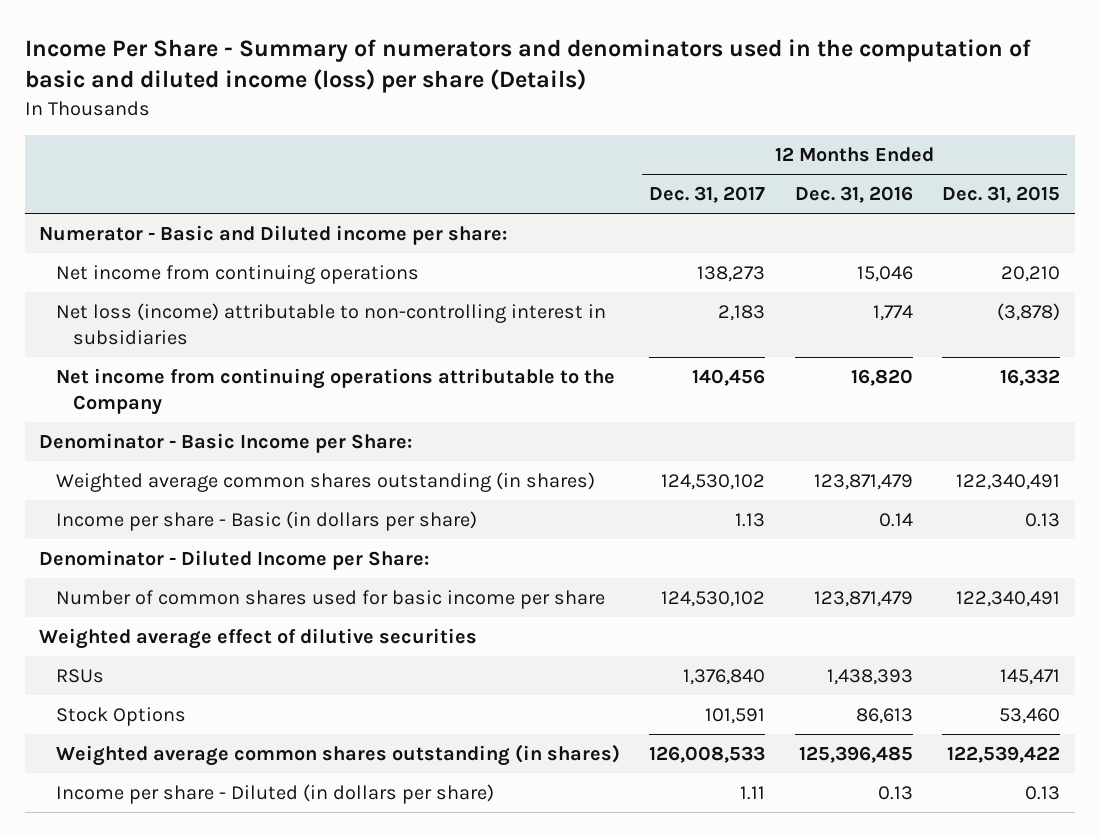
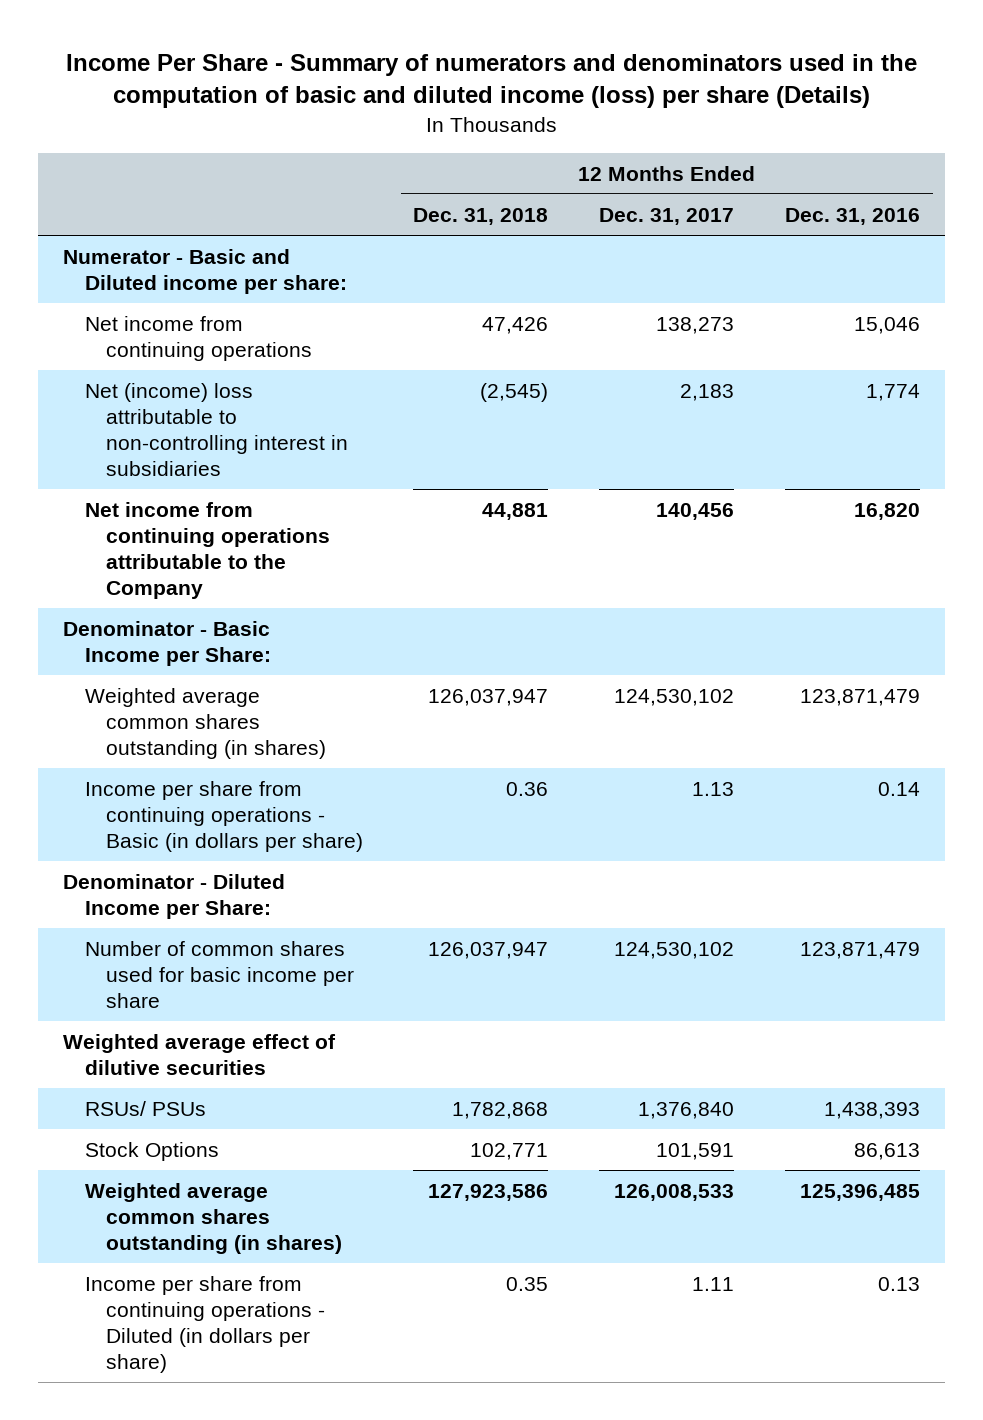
- | 12 Months Ended Dec. 31, 2017 | 12 Months Ended Dec. 31, 2016 | 12 Months Ended Dec. 31, 2015
+ | 12 Months Ended Dec. 31, 2018 | 12 Months Ended Dec. 31, 2017 | 12 Months Ended Dec. 31, 2016
- Net loss (income) attributable to non-controlling interest in subsidiaries | 2,183 | 1,774 | (3,878)
+ Net (income) loss attributable to non-controlling interest in subsidiaries | (2,545) | 2,183 | 1,774
- Income per share - Basic (in dollars per share) | 1.13 | 0.14 | 0.13
+ Income per share from continuing operations - Basic (in dollars per share) | 0.36 | 1.13 | 0.14
- RSUs | 1,376,840 | 1,438,393 | 145,471
+ RSUs/ PSUs | 1,782,868 | 1,376,840 | 1,438,393
- Income per share - Diluted (in dollars per share) | 1.11 | 0.13 | 0.13
+ Income per share from continuing operations - Diluted (in dollars per share) | 0.35 | 1.11 | 0.13

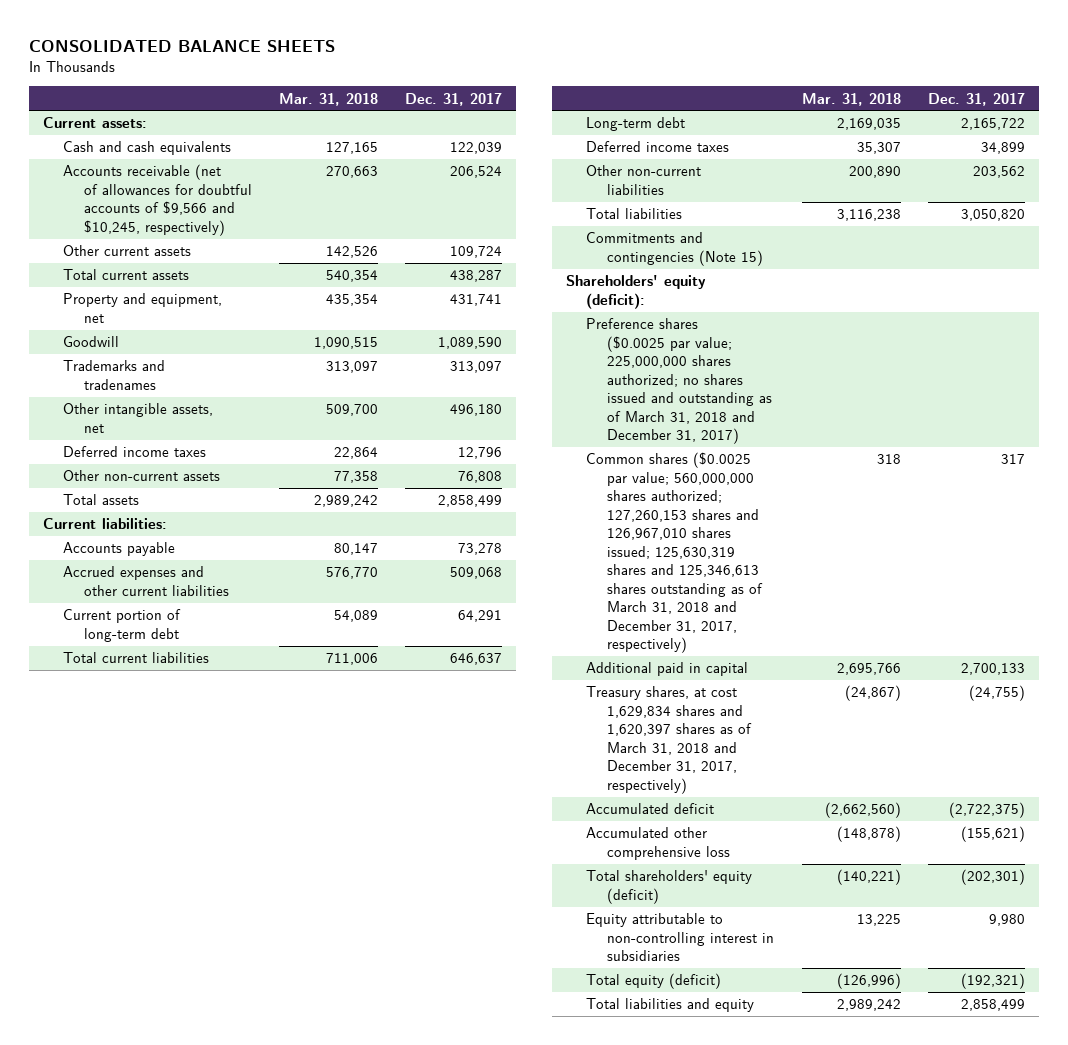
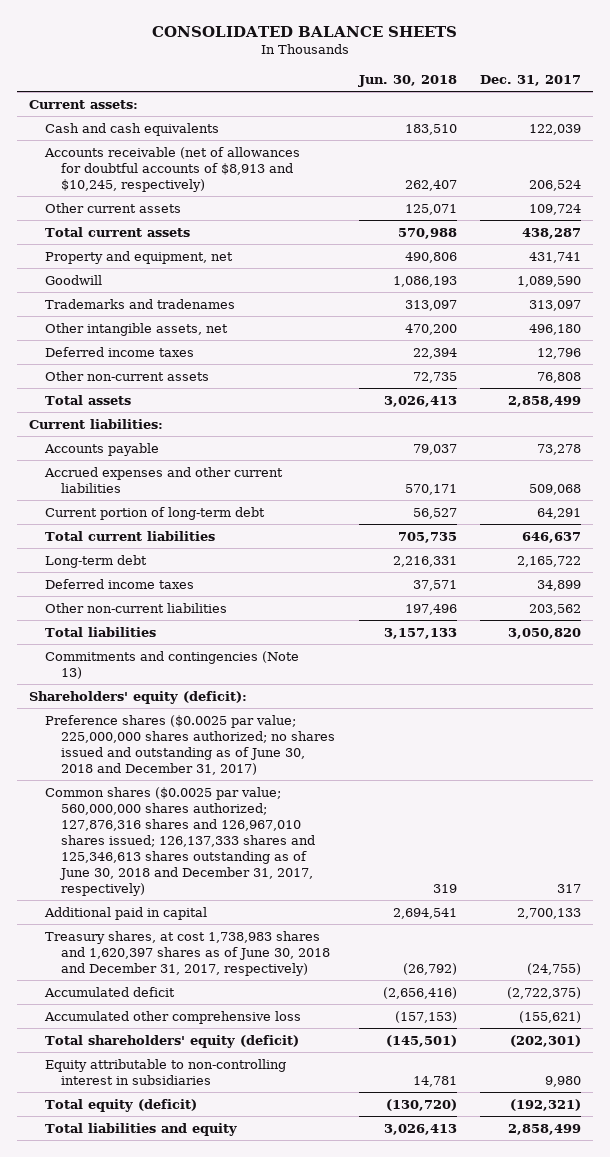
- | Mar. 31, 2018 | Dec. 31, 2017
+ | Jun. 30, 2018 | Dec. 31, 2017
- Accounts receivable (net of allowances for doubtful accounts of $9,566 and $10,245, respectively) | 270,663 | 206,524
+ Accounts receivable (net of allowances for doubtful accounts of $8,913 and $10,245, respectively) | 262,407 | 206,524
- Commitments and contingencies (Note 15)
+ Commitments and contingencies (Note 13)
- Preference shares ($0.0025 par value; 225,000,000 shares authorized; no shares issued and outstanding as of March 31, 2018 and December 31, 2017)
- Common shares ($0.0025 par value; 560,000,000 shares authorized; 127,260,153 shares and 126,967,010 shares issued; 125,630,319 shares and 125,346,613 shares outstanding as of March 31, 2018 and December 31, 2017, respectively) | 318 | 317
+ Preference shares ($0.0025 par value; 225,000,000 shares authorized; no shares issued and outstanding as of June 30, 2018 and December 31, 2017)
+ Common shares ($0.0025 par value; 560,000,000 shares authorized; 127,876,316 shares and 126,967,010 shares issued; 126,137,333 shares and 125,346,613 shares outstanding as of June 30, 2018 and December 31, 2017, respectively) | 319 | 317
- Treasury shares, at cost 1,629,834 shares and 1,620,397 shares as of March 31, 2018 and December 31, 2017, respectively) | (24,867) | (24,755)
+ Treasury shares, at cost 1,738,983 shares and 1,620,397 shares as of June 30, 2018 and December 31, 2017, respectively) | (26,792) | (24,755)

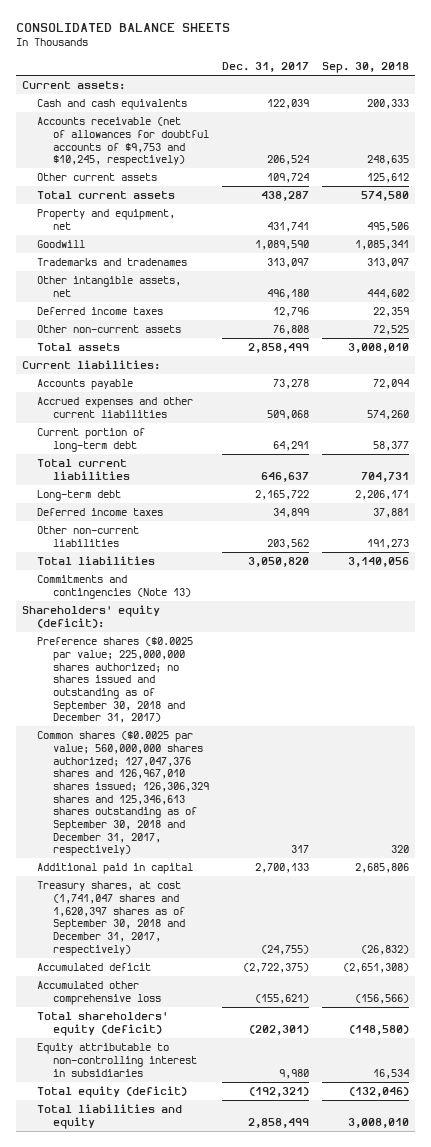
- | Jun. 30, 2018 | Dec. 31, 2017
+ | Dec. 31, 2017 | Sep. 30, 2018
- Accounts receivable (net of allowances for doubtful accounts of $8,913 and $10,245, respectively) | 262,407 | 206,524
+ Accounts receivable (net of allowances for doubtful accounts of $9,753 and $10,245, respectively) | 206,524 | 248,635
- Preference shares ($0.0025 par value; 225,000,000 shares authorized; no shares issued and outstanding as of June 30, 2018 and December 31, 2017)
- Common shares ($0.0025 par value; 560,000,000 shares authorized; 127,876,316 shares and 126,967,010 shares issued; 126,137,333 shares and 125,346,613 shares outstanding as of June 30, 2018 and December 31, 2017, respectively) | 319 | 317
+ Preference shares ($0.0025 par value; 225,000,000 shares authorized; no shares issued and outstanding as of September 30, 2018 and December 31, 2017)
+ Common shares ($0.0025 par value; 560,000,000 shares authorized; 127,047,376 shares and 126,967,010 shares issued; 126,306,329 shares and 125,346,613 shares outstanding as of September 30, 2018 and December 31, 2017, respectively) | 317 | 320
- Treasury shares, at cost 1,738,983 shares and 1,620,397 shares as of June 30, 2018 and December 31, 2017, respectively) | (26,792) | (24,755)
+ Treasury shares, at cost (1,741,047 shares and 1,620,397 shares as of September 30, 2018 and December 31, 2017, respectively) | (24,755) | (26,832)

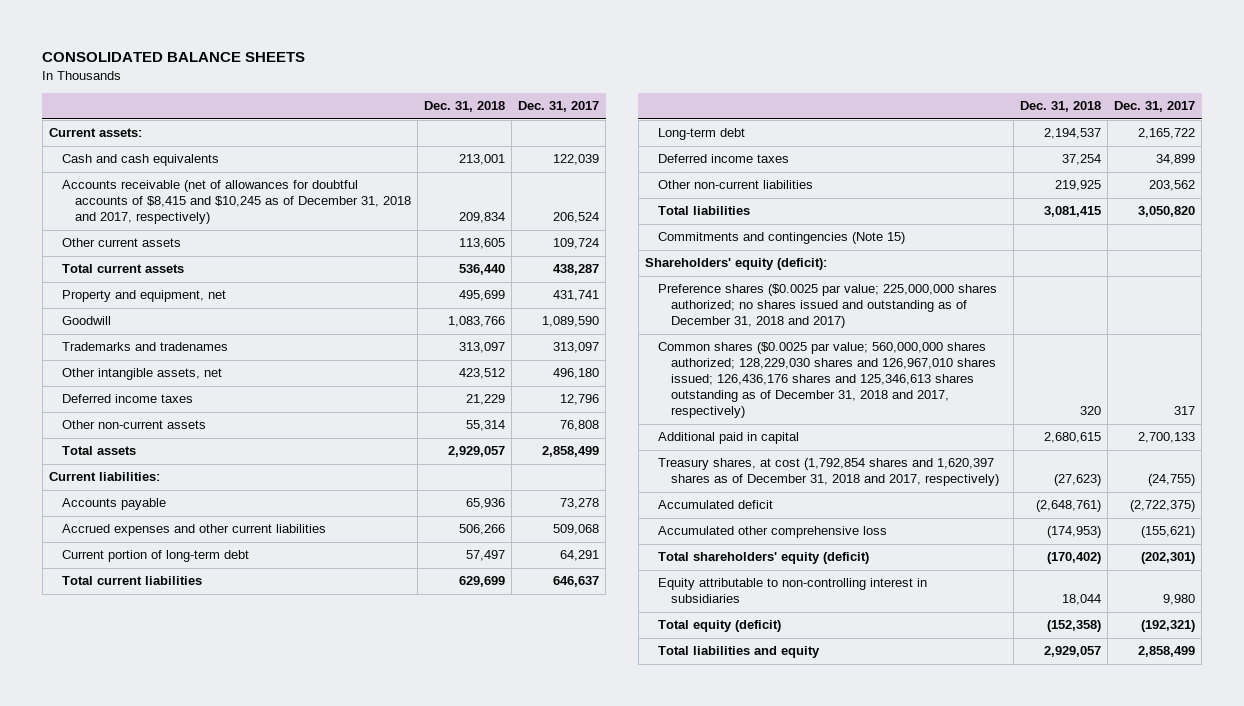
- | Dec. 31, 2017 | Sep. 30, 2018
+ | Dec. 31, 2018 | Dec. 31, 2017
- Accounts receivable (net of allowances for doubtful accounts of $9,753 and $10,245, respectively) | 206,524 | 248,635
+ Accounts receivable (net of allowances for doubtful accounts of $8,415 and $10,245 as of December 31, 2018 and 2017, respectively) | 209,834 | 206,524
- Commitments and contingencies (Note 13)
+ Commitments and contingencies (Note 15)
- Preference shares ($0.0025 par value; 225,000,000 shares authorized; no shares issued and outstanding as of September 30, 2018 and December 31, 2017)
- Common shares ($0.0025 par value; 560,000,000 shares authorized; 127,047,376 shares and 126,967,010 shares issued; 126,306,329 shares and 125,346,613 shares outstanding as of September 30, 2018 and December 31, 2017, respectively) | 317 | 320
+ Preference shares ($0.0025 par value; 225,000,000 shares authorized; no shares issued and outstanding as of December 31, 2018 and 2017)
+ Common shares ($0.0025 par value; 560,000,000 shares authorized; 128,229,030 shares and 126,967,010 shares issued; 126,436,176 shares and 125,346,613 shares outstanding as of December 31, 2018 and 2017, respectively) | 320 | 317
- Treasury shares, at cost (1,741,047 shares and 1,620,397 shares as of September 30, 2018 and December 31, 2017, respectively) | (24,755) | (26,832)
+ Treasury shares, at cost (1,792,854 shares and 1,620,397 shares as of December 31, 2018 and 2017, respectively) | (27,623) | (24,755)

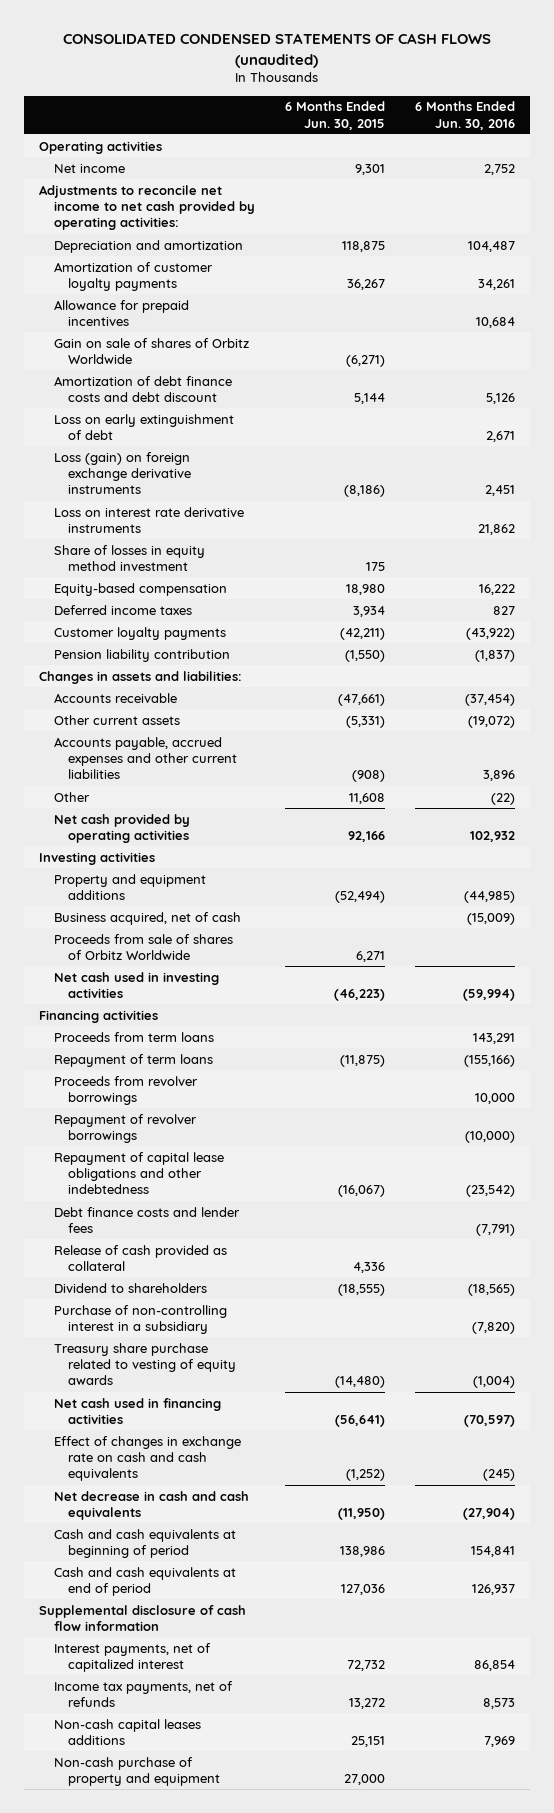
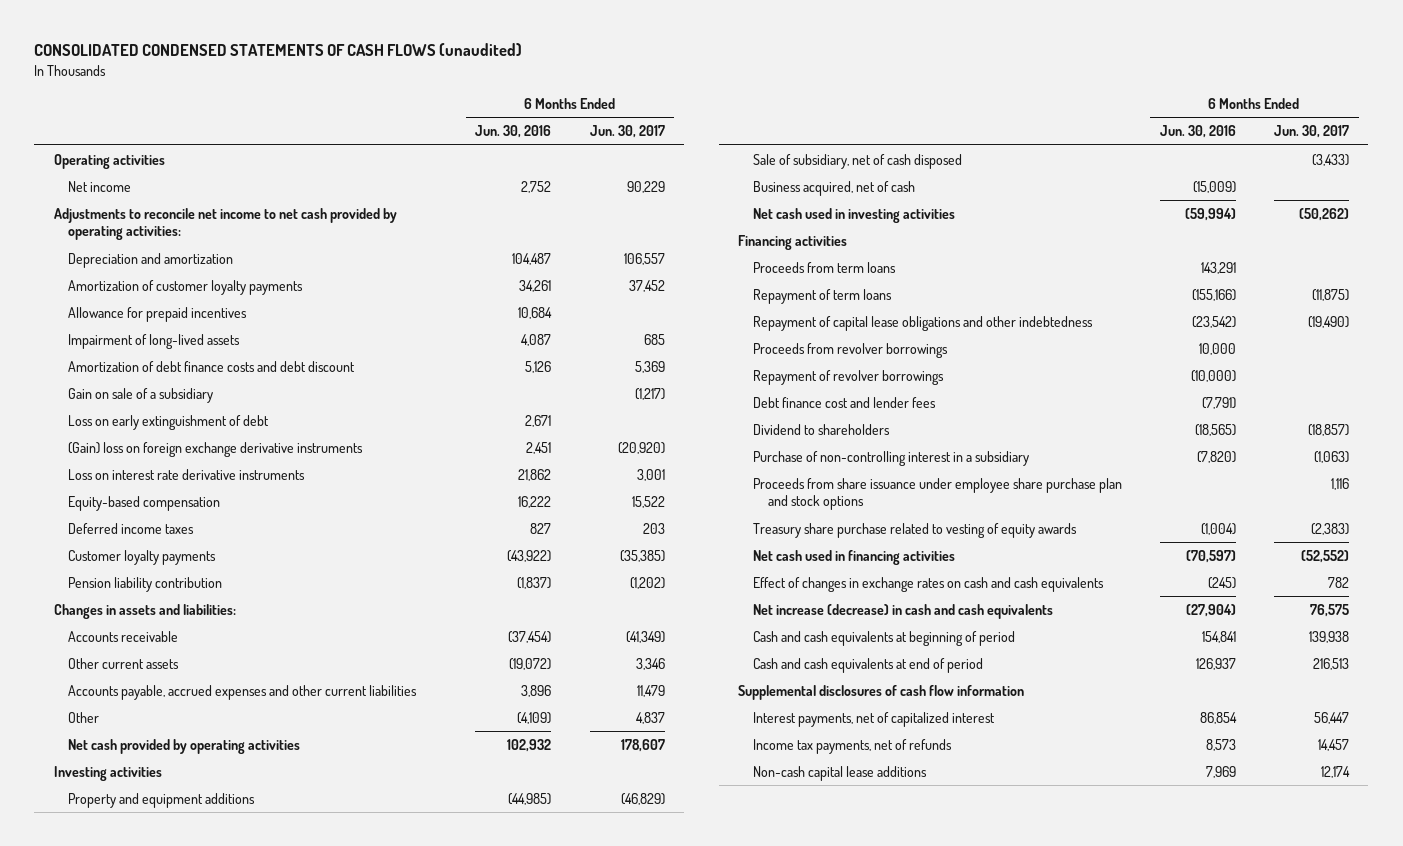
- | 6 Months Ended Jun. 30, 2015 | 6 Months Ended Jun. 30, 2016
+ | 6 Months Ended Jun. 30, 2016 | 6 Months Ended Jun. 30, 2017
- Gain on sale of shares of Orbitz Worldwide | (6,271) |
+ Impairment of long-lived assets | 4,087 | 685
+ Gain on sale of a subsidiary | | (1,217)
- Loss (gain) on foreign exchange derivative instruments | (8,186) | 2,451
+ (Gain) loss on foreign exchange derivative instruments | 2,451 | (20,920)
- Share of losses in equity method investment | 175 |
- Other | 11,608 | (22)
+ Other | (4,109) | 4,837
+ Sale of subsidiary, net of cash disposed | | (3,433)
- Proceeds from sale of shares of Orbitz Worldwide | 6,271 |
moved up: Repayment of capital lease obligations and other indebtedness | (23,542) | (19,490)
- Debt finance costs and lender fees | | (7,791)
- Release of cash provided as collateral | 4,336 |
+ Debt finance cost and lender fees | (7,791) |
+ Proceeds from share issuance under employee share purchase plan and stock options | | 1,116
- Effect of changes in exchange rate on cash and cash equivalents | (1,252) | (245)
- Net decrease in cash and cash equivalents | (11,950) | (27,904)
+ Effect of changes in exchange rates on cash and cash equivalents | (245) | 782
+ Net increase (decrease) in cash and cash equivalents | (27,904) | 76,575
- Supplemental disclosure of cash flow information
+ Supplemental disclosures of cash flow information
- Non-cash capital leases additions | 25,151 | 7,969
- Non-cash purchase of property and equipment | 27,000 |
+ Non-cash capital lease additions | 7,969 | 12,174

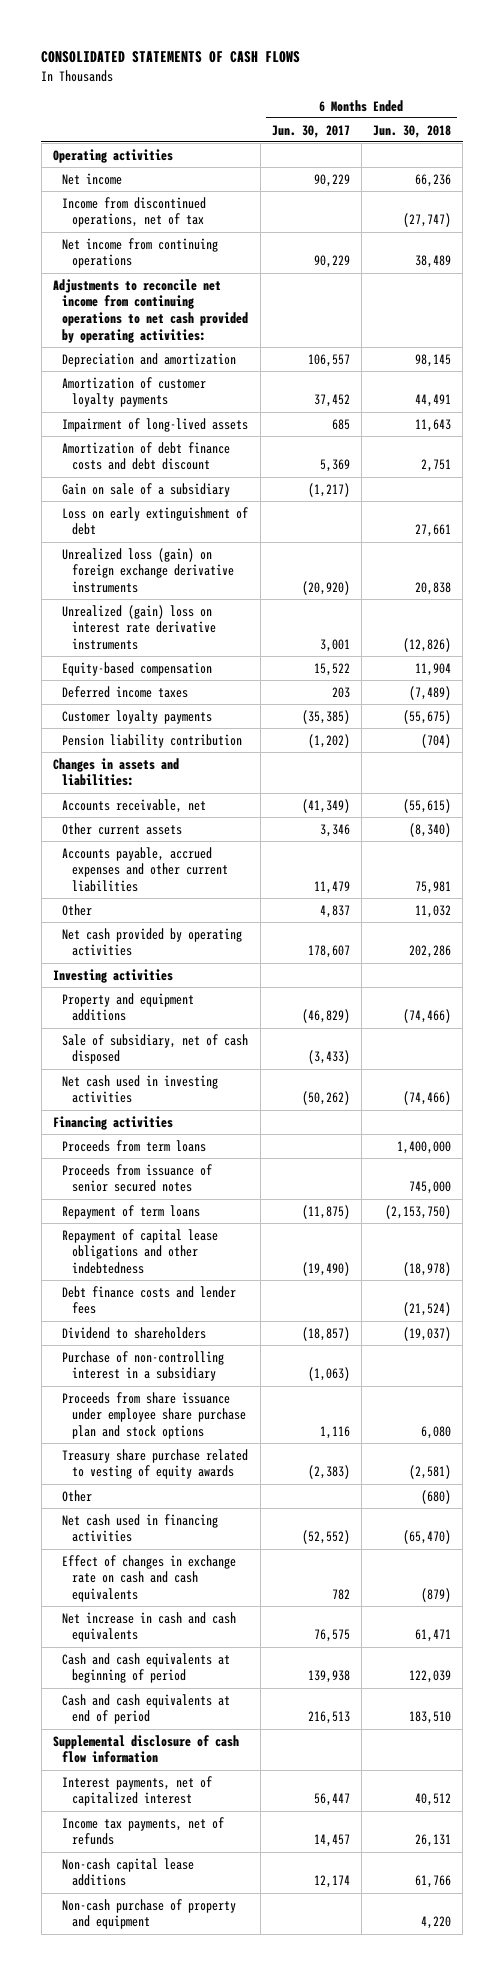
- CONSOLIDATED CONDENSED STATEMENTS OF CASH FLOWS (unaudited)
+ CONSOLIDATED STATEMENTS OF CASH FLOWS
- | 6 Months Ended Jun. 30, 2016 | 6 Months Ended Jun. 30, 2017
+ | 6 Months Ended Jun. 30, 2017 | 6 Months Ended Jun. 30, 2018
- Adjustments to reconcile net income to net cash provided by operating activities:
+ Income from discontinued operations, net of tax | | (27,747)
+ Net income from continuing operations | 90,229 | 38,489
+ Adjustments to reconcile net income from continuing operations to net cash provided by operating activities:
- Allowance for prepaid incentives | 10,684 |
- (Gain) loss on foreign exchange derivative instruments | 2,451 | (20,920)
- Loss on interest rate derivative instruments | 21,862 | 3,001
+ Unrealized loss (gain) on foreign exchange derivative instruments | (20,920) | 20,838
+ Unrealized (gain) loss on interest rate derivative instruments | 3,001 | (12,826)
- Accounts receivable | (37,454) | (41,349)
+ Accounts receivable, net | (41,349) | (55,615)
- Business acquired, net of cash | (15,009) |
+ Proceeds from issuance of senior secured notes | | 745,000
- Proceeds from revolver borrowings | 10,000 |
- Repayment of revolver borrowings | (10,000) |
- Debt finance cost and lender fees | (7,791) |
+ Debt finance costs and lender fees | | (21,524)
+ Other | | (680)
- Effect of changes in exchange rates on cash and cash equivalents | (245) | 782
- Net increase (decrease) in cash and cash equivalents | (27,904) | 76,575
+ Effect of changes in exchange rate on cash and cash equivalents | 782 | (879)
+ Net increase in cash and cash equivalents | 76,575 | 61,471
- Supplemental disclosures of cash flow information
+ Supplemental disclosure of cash flow information
+ Non-cash purchase of property and equipment | | 4,220

